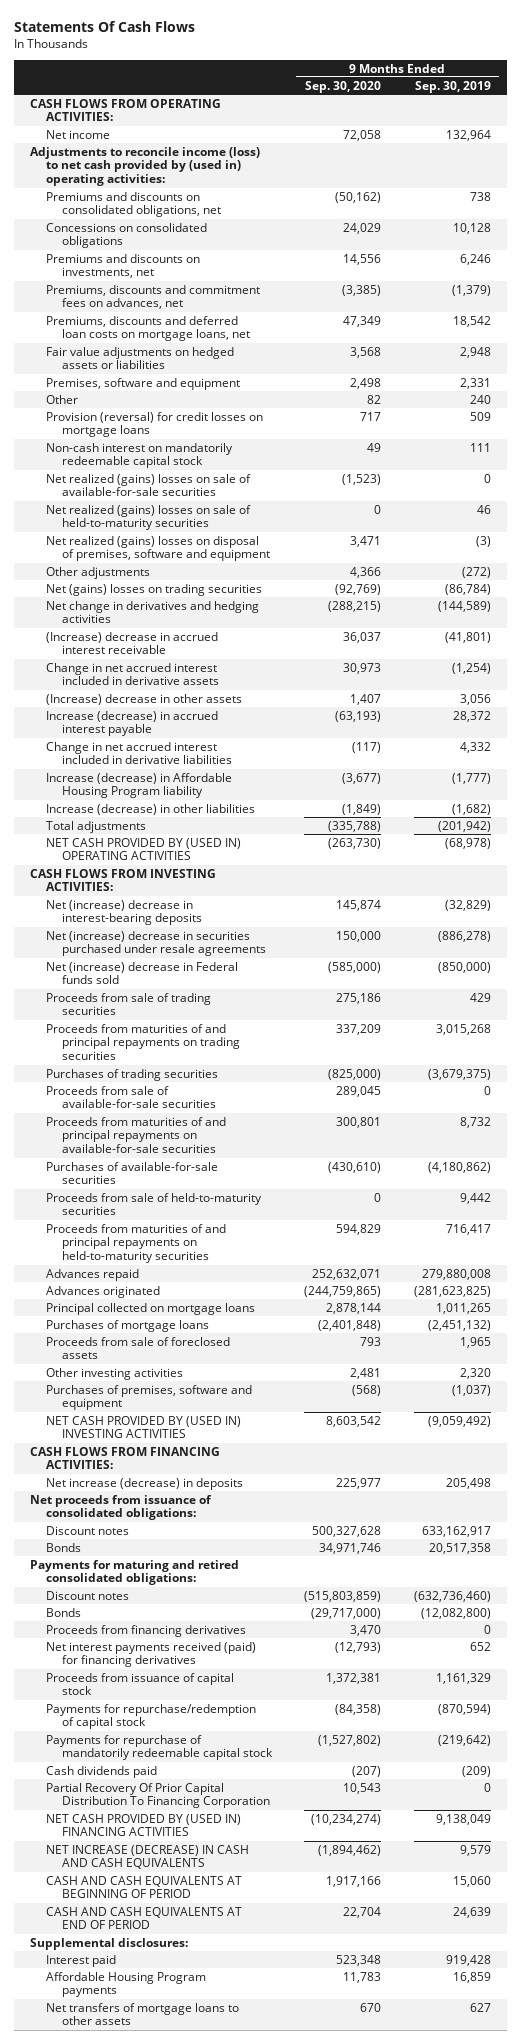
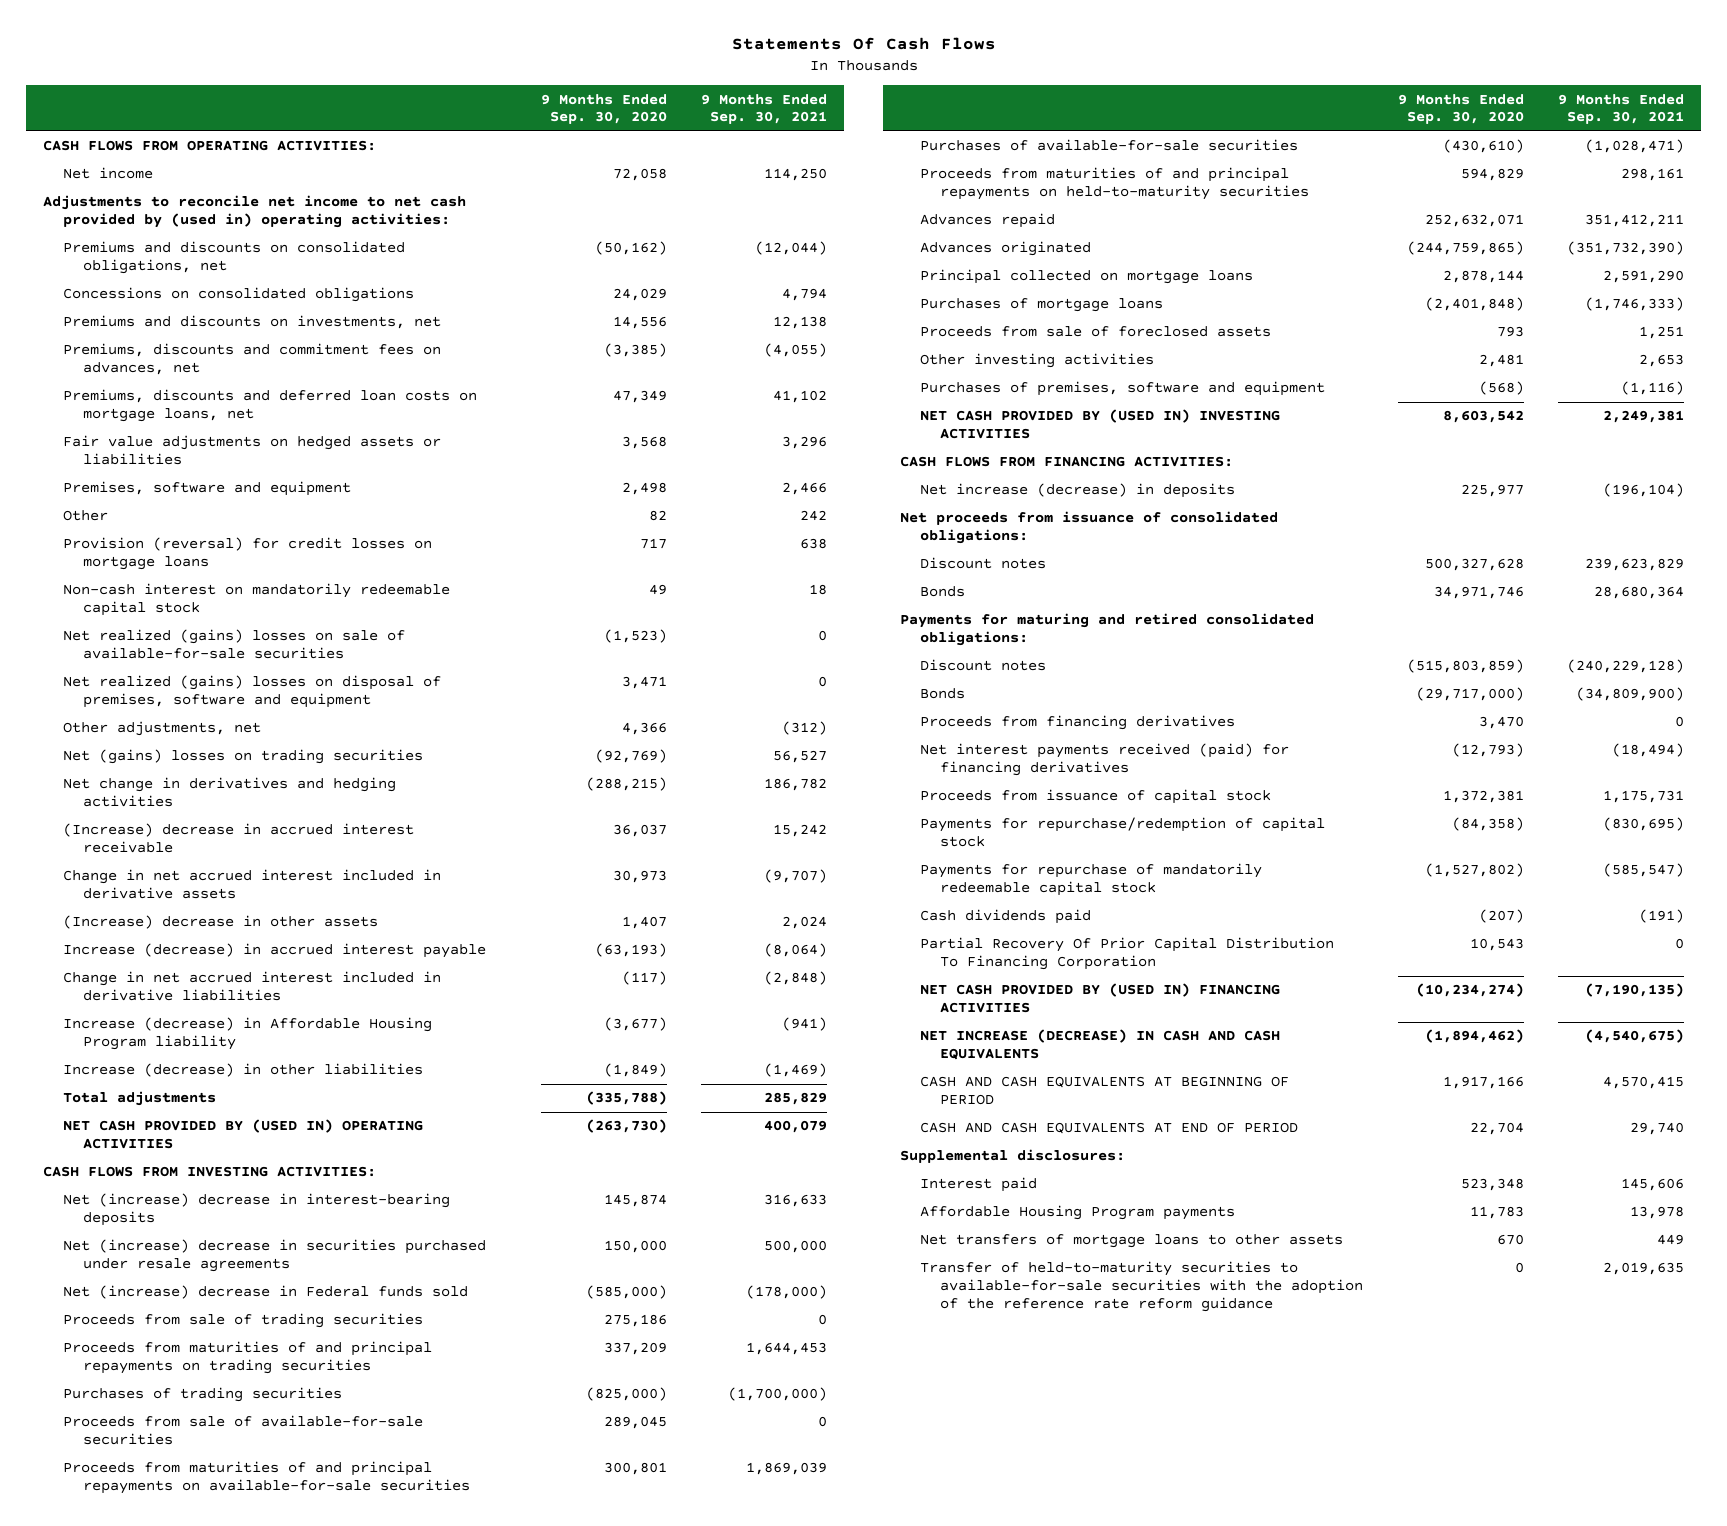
- | 9 Months Ended Sep. 30, 2020 | 9 Months Ended Sep. 30, 2019
+ | 9 Months Ended Sep. 30, 2020 | 9 Months Ended Sep. 30, 2021
- Adjustments to reconcile income (loss) to net cash provided by (used in) operating activities:
+ Adjustments to reconcile net income to net cash provided by (used in) operating activities:
- Net realized (gains) losses on sale of held-to-maturity securities | 0 | 46
- Other adjustments | 4,366 | (272)
+ Other adjustments, net | 4,366 | (312)
- Proceeds from sale of held-to-maturity securities | 0 | 9,442
+ Transfer of held-to-maturity securities to available-for-sale securities with the adoption of the reference rate reform guidance | 0 | 2,019,635

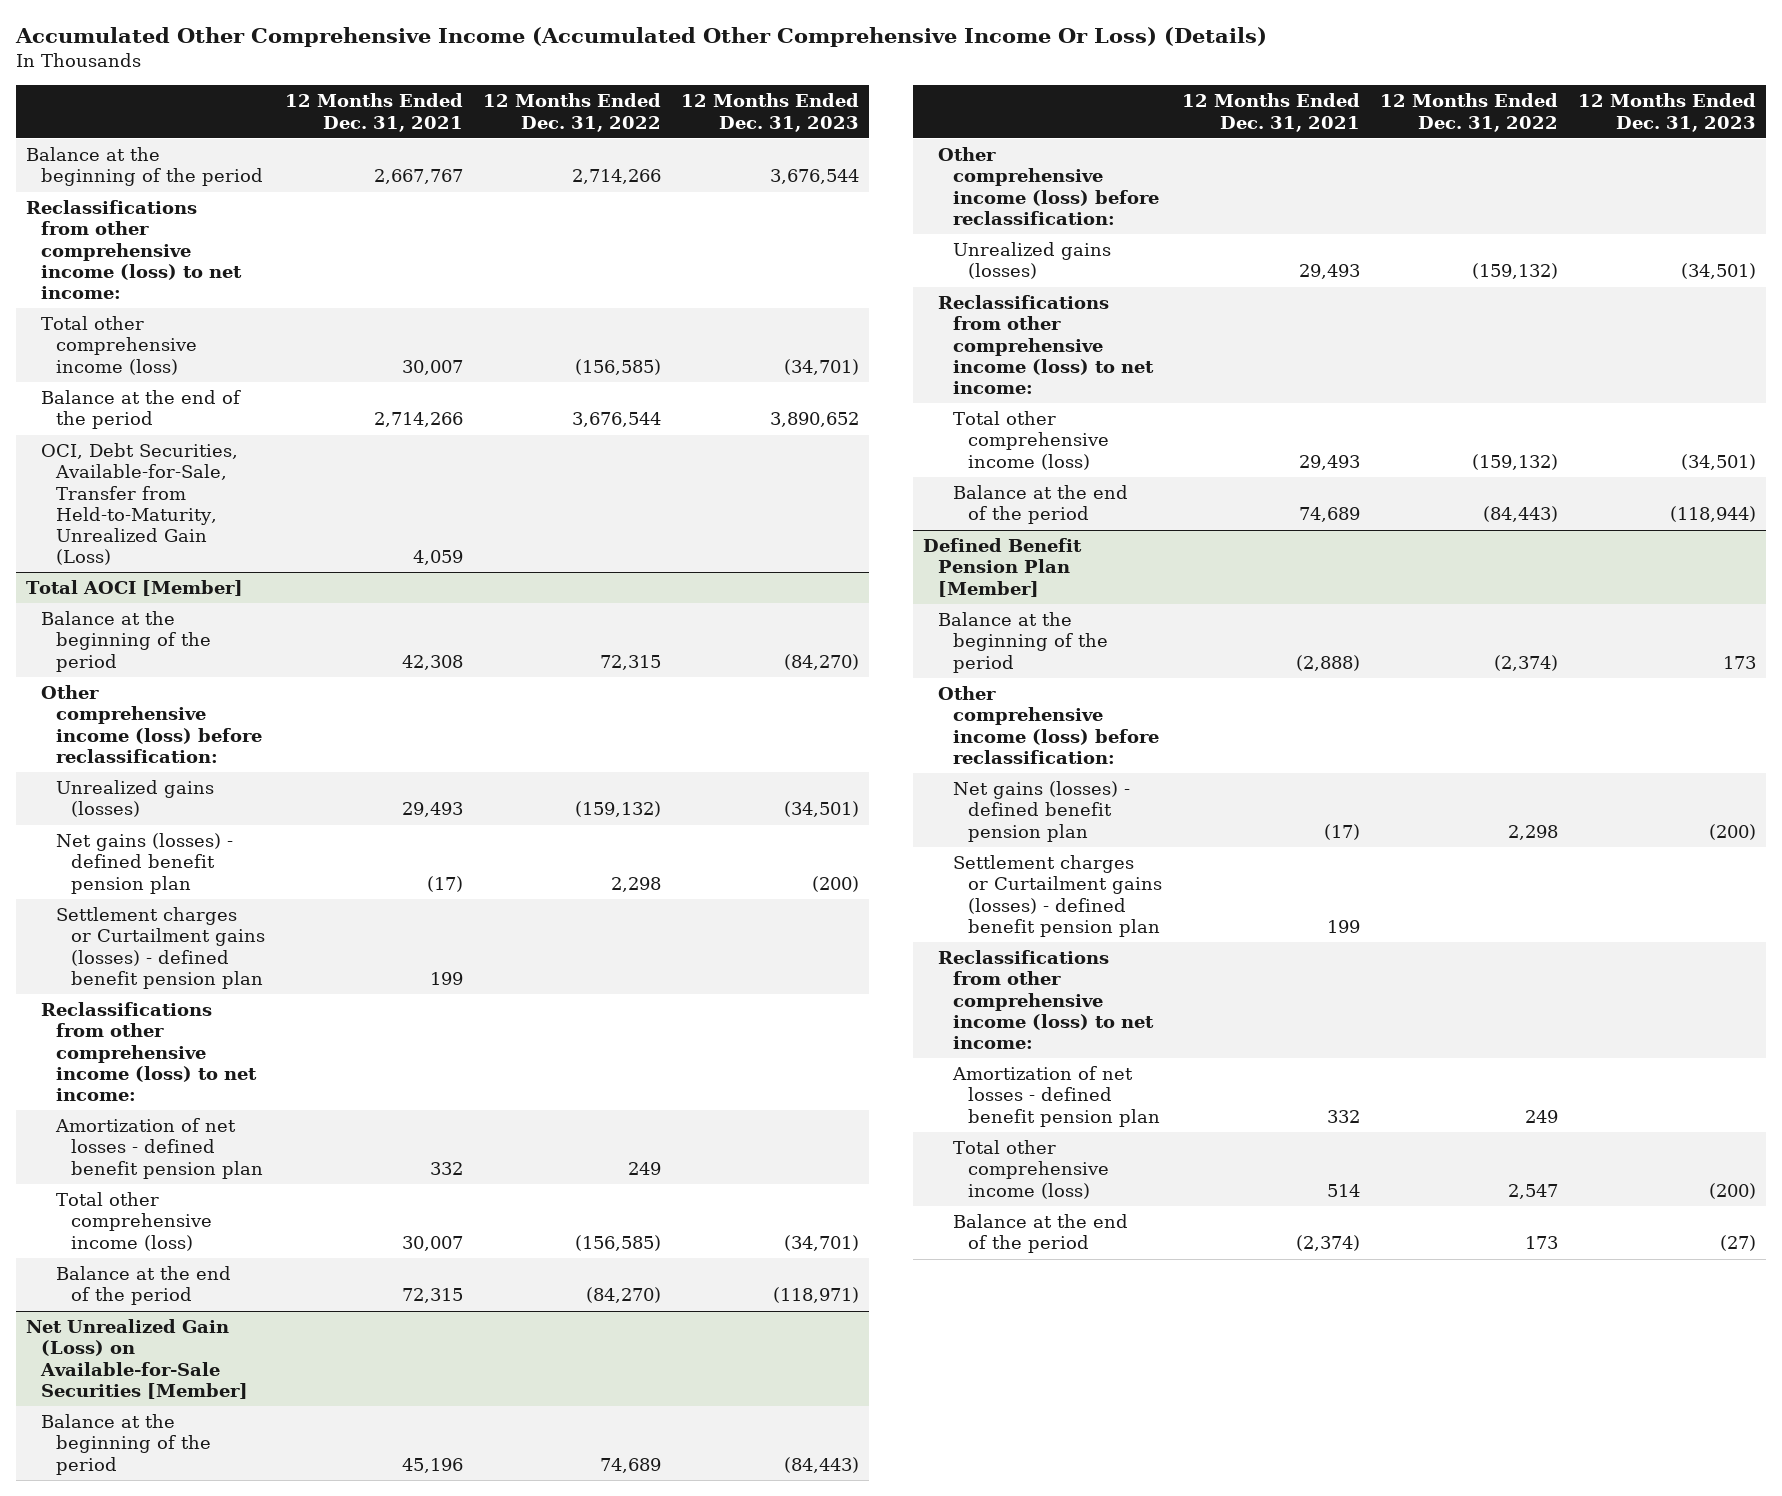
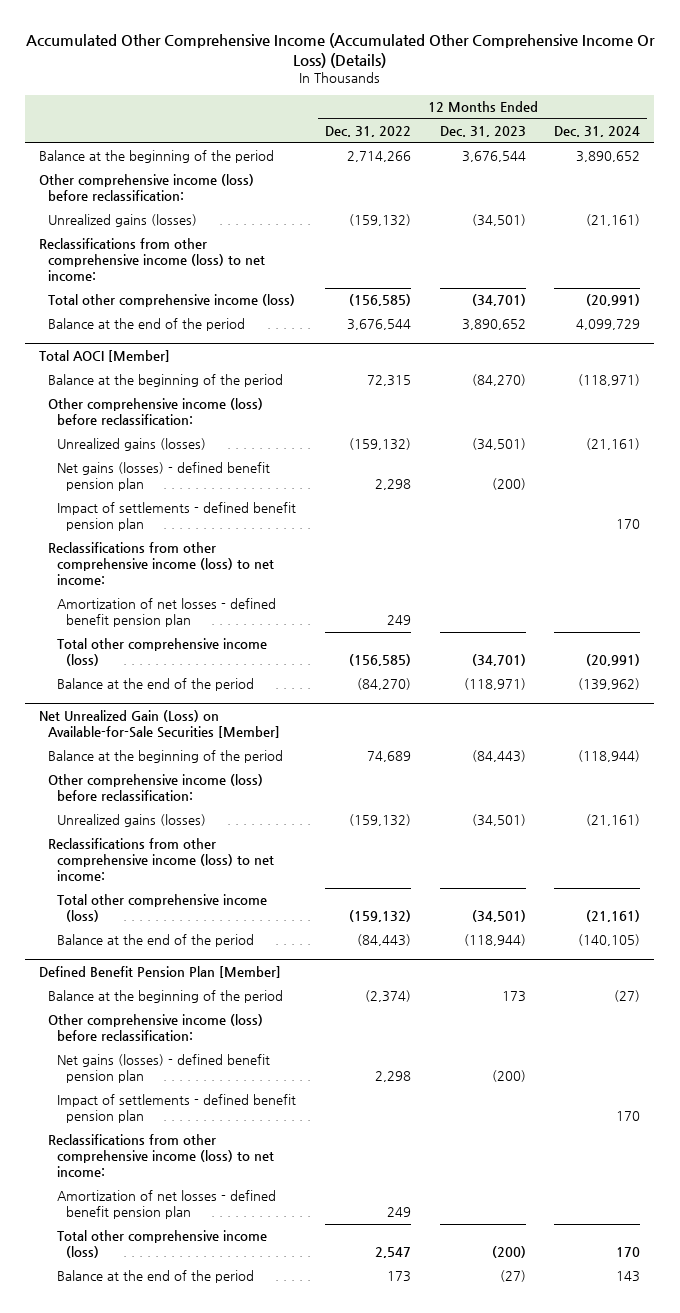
- | 12 Months Ended Dec. 31, 2021 | 12 Months Ended Dec. 31, 2022 | 12 Months Ended Dec. 31, 2023
+ | 12 Months Ended Dec. 31, 2022 | 12 Months Ended Dec. 31, 2023 | 12 Months Ended Dec. 31, 2024
+ Other comprehensive income (loss) before reclassification:
+ Unrealized gains (losses) | (159,132) | (34,501) | (21,161)
- OCI, Debt Securities, Available-for-Sale, Transfer from Held-to-Maturity, Unrealized Gain (Loss) | 4,059 | |
@ Total AOCI [Member]
- Settlement charges or Curtailment gains (losses) - defined benefit pension plan | 199 | |
+ Impact of settlements - defined benefit pension plan | | | 170
@ Defined Benefit Pension Plan [Member]
- Settlement charges or Curtailment gains (losses) - defined benefit pension plan | 199 | |
+ Impact of settlements - defined benefit pension plan | | | 170

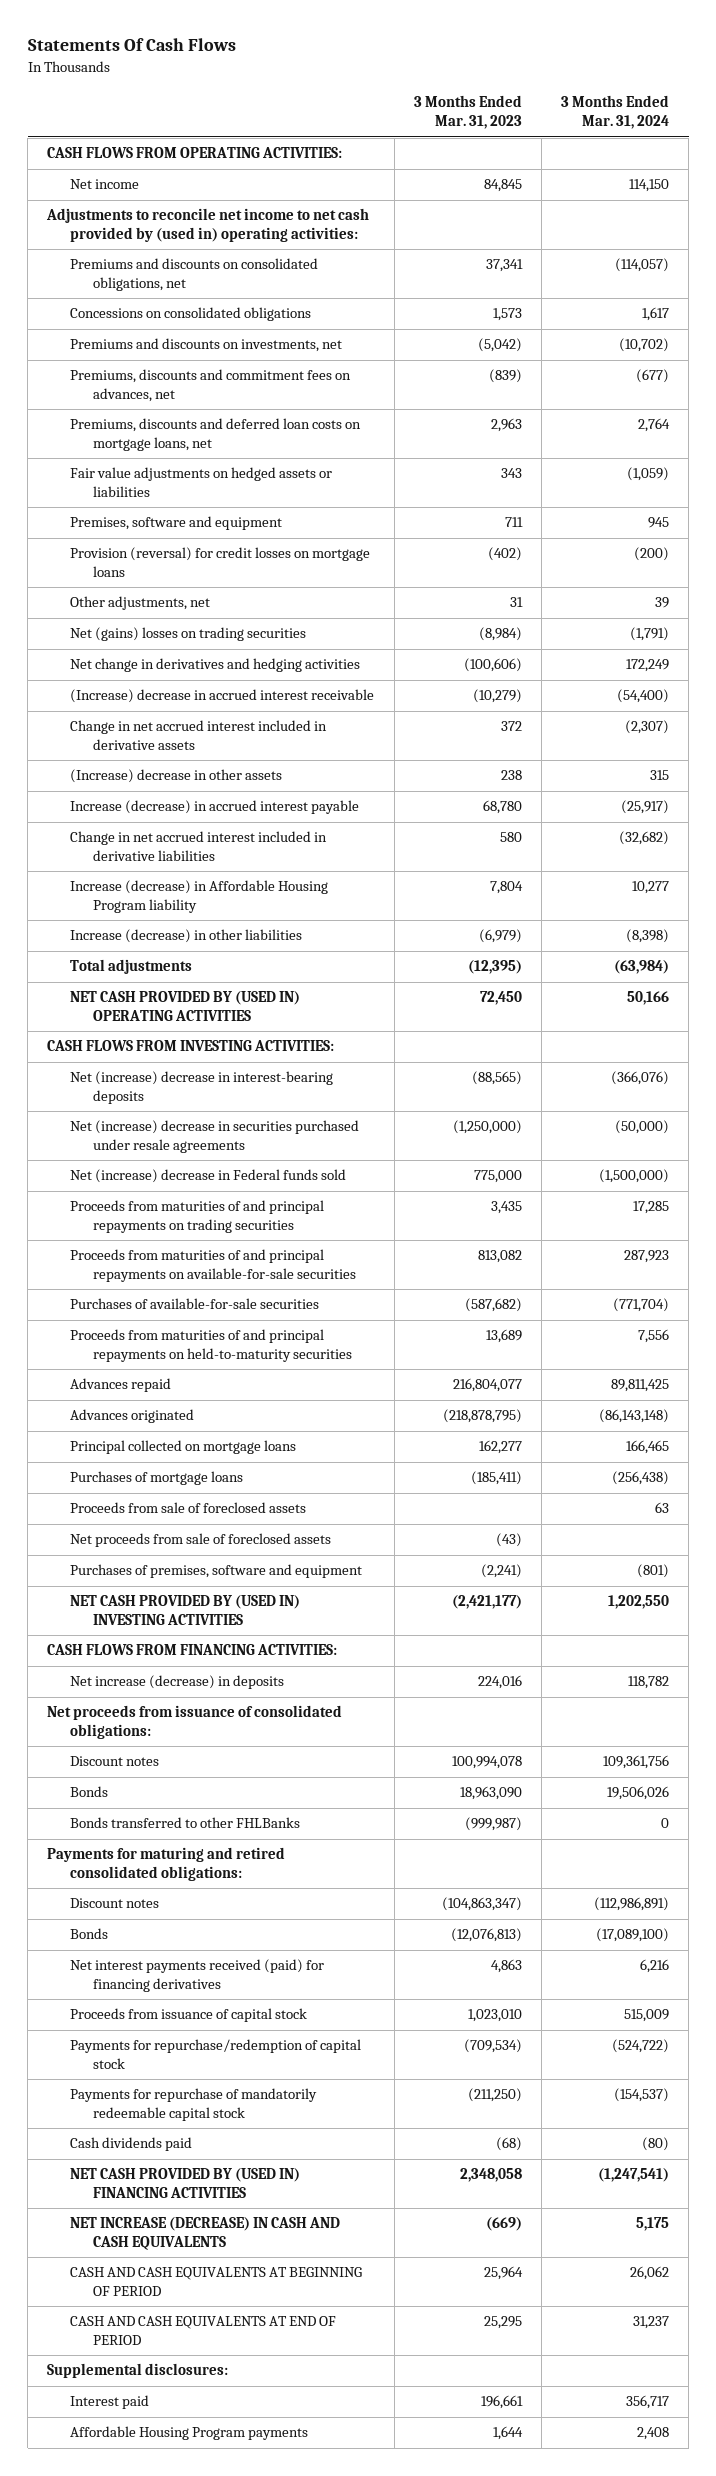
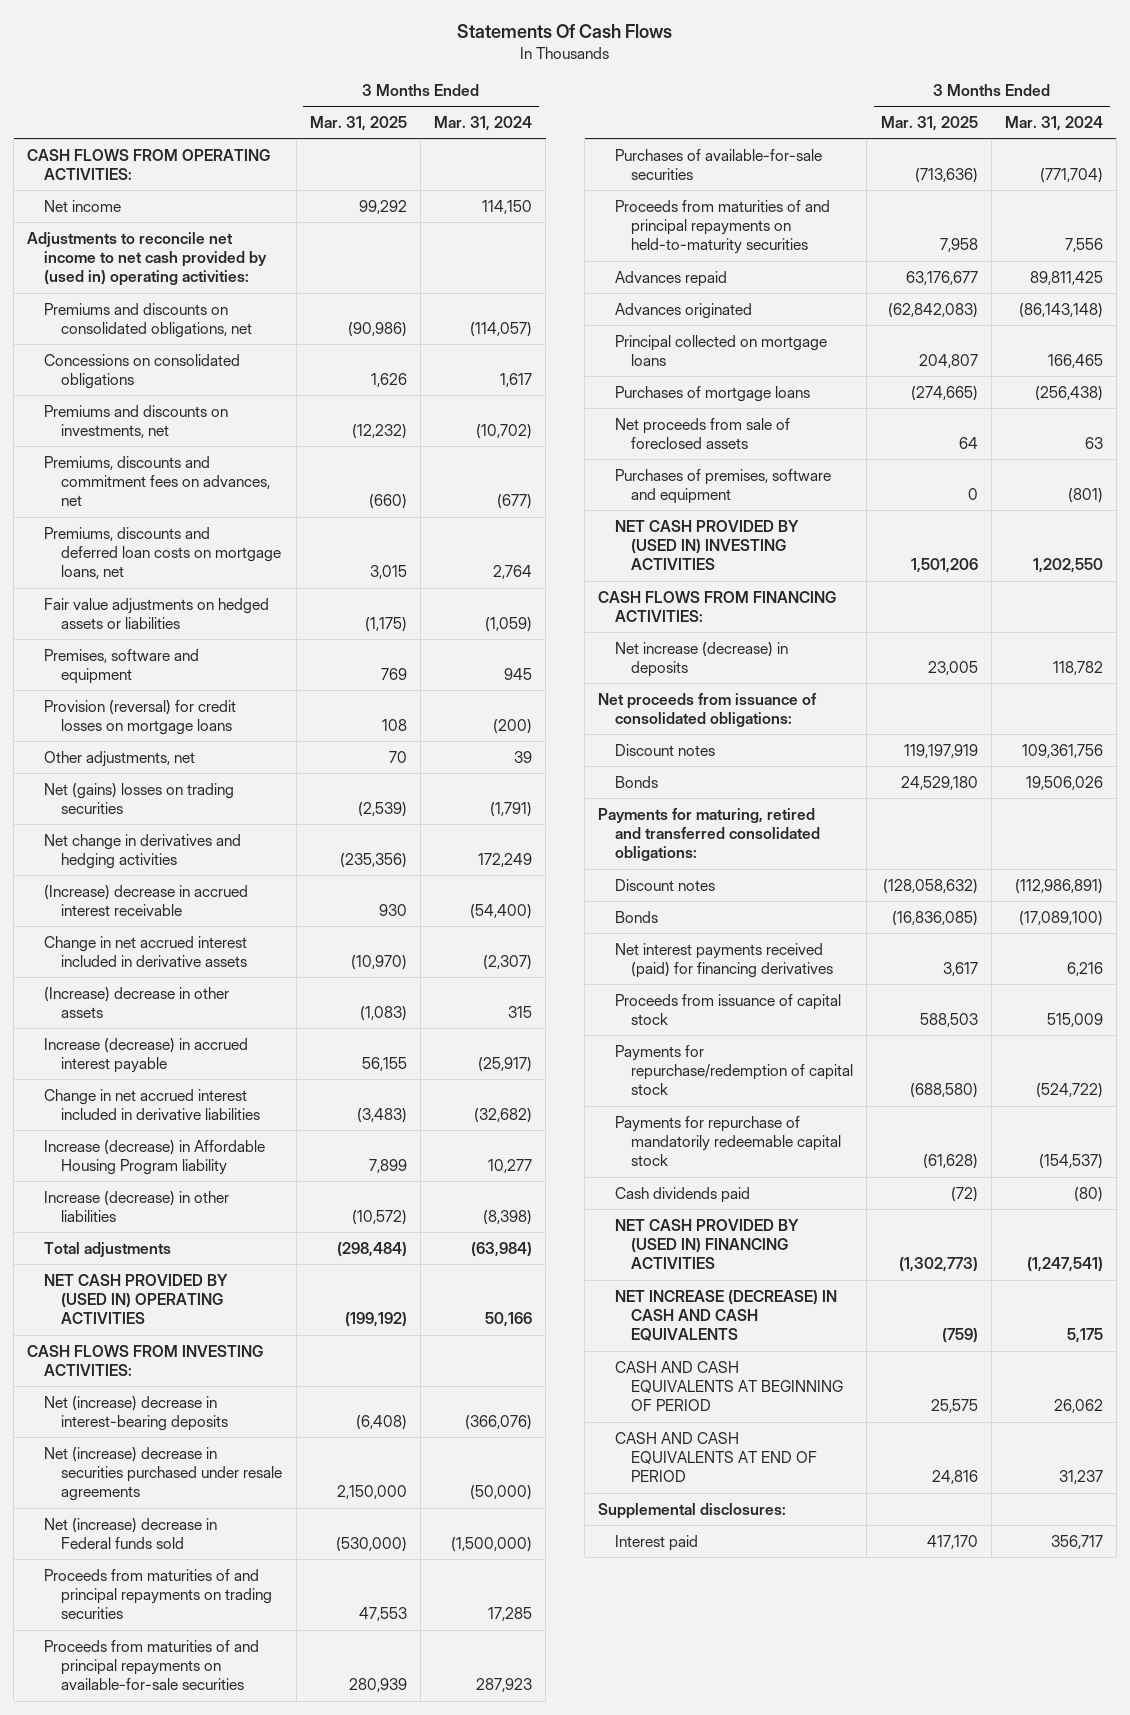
- | 3 Months Ended Mar. 31, 2023 | 3 Months Ended Mar. 31, 2024
+ | 3 Months Ended Mar. 31, 2025 | 3 Months Ended Mar. 31, 2024
- Proceeds from sale of foreclosed assets | | 63
- Net proceeds from sale of foreclosed assets | (43) |
+ Net proceeds from sale of foreclosed assets | 64 | 63
- Bonds transferred to other FHLBanks | (999,987) | 0
- Payments for maturing and retired consolidated obligations:
+ Payments for maturing, retired and transferred consolidated obligations:
- Affordable Housing Program payments | 1,644 | 2,408

